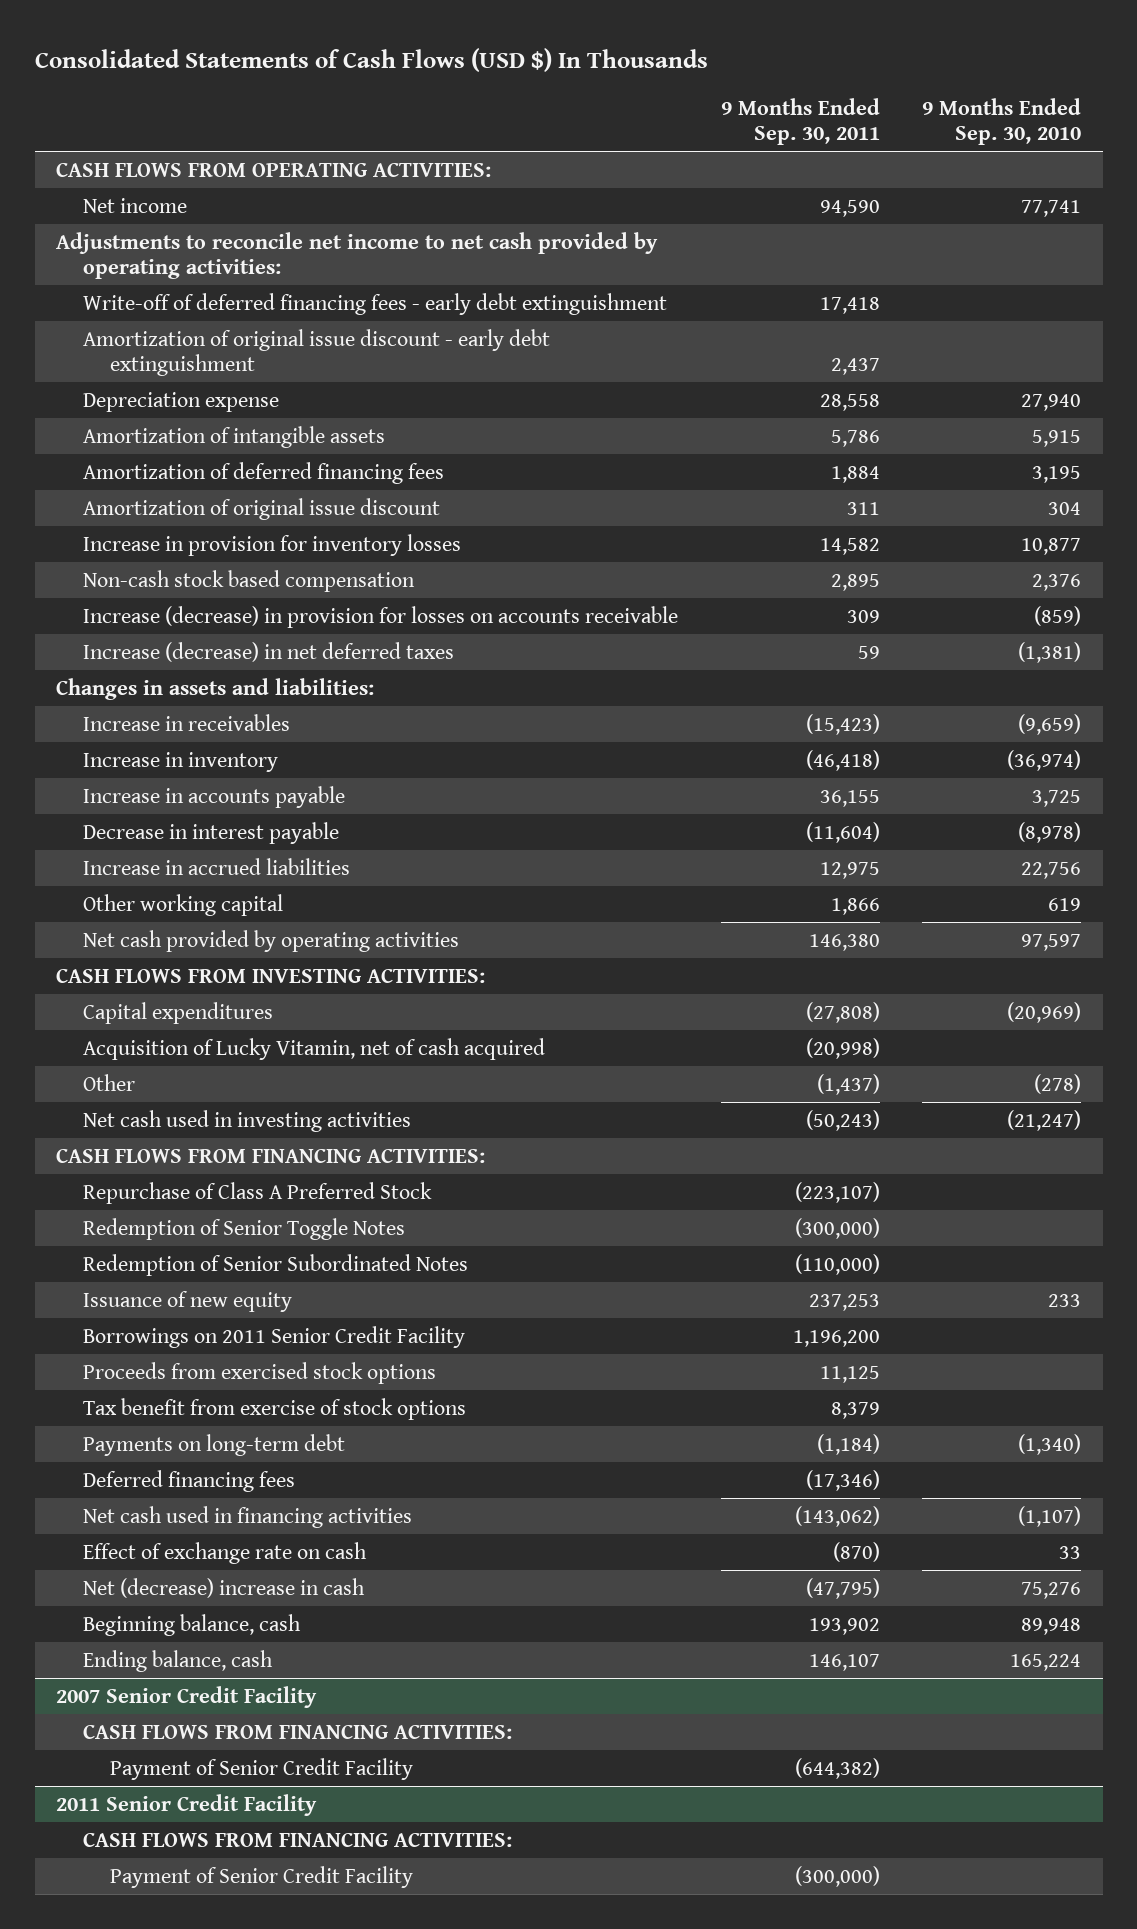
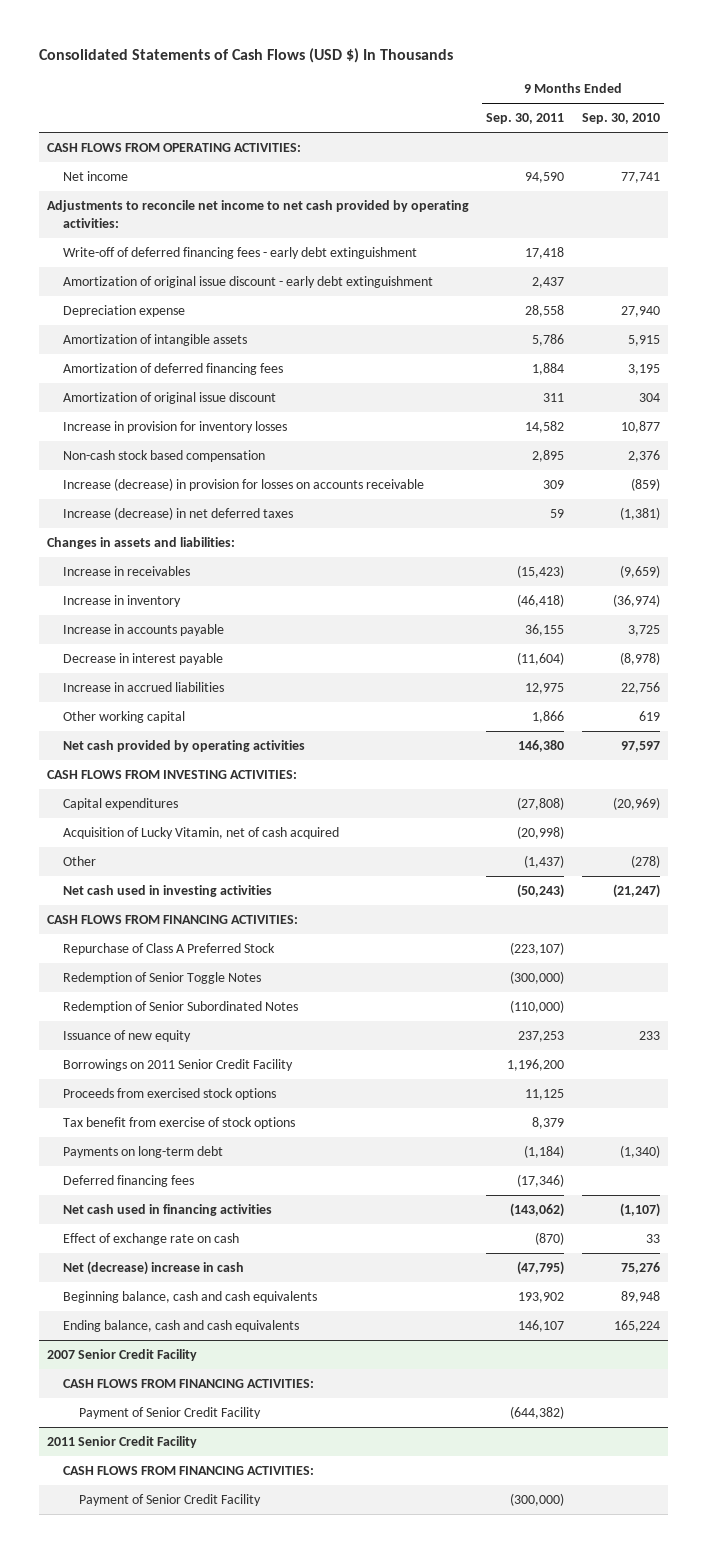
- Beginning balance, cash | 193,902 | 89,948
- Ending balance, cash | 146,107 | 165,224
+ Beginning balance, cash and cash equivalents | 193,902 | 89,948
+ Ending balance, cash and cash equivalents | 146,107 | 165,224

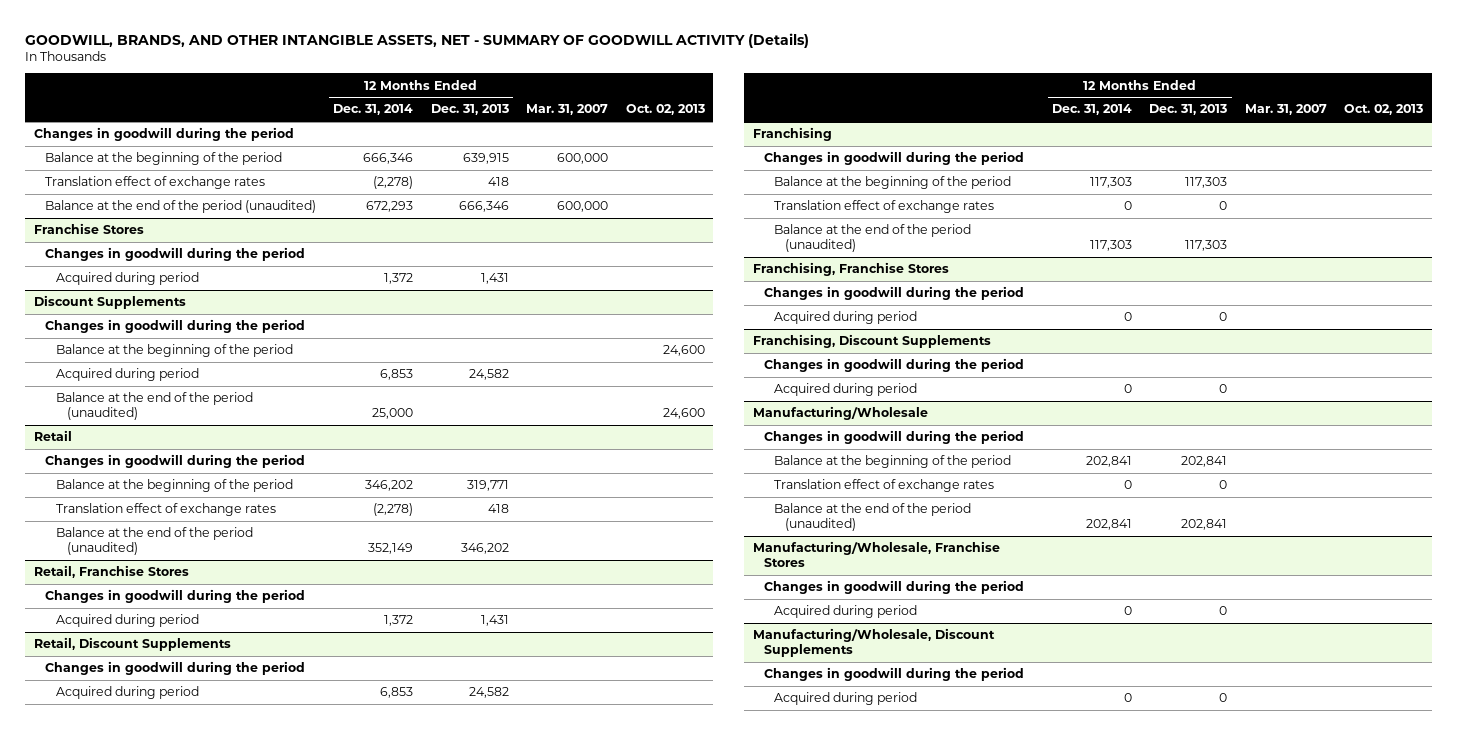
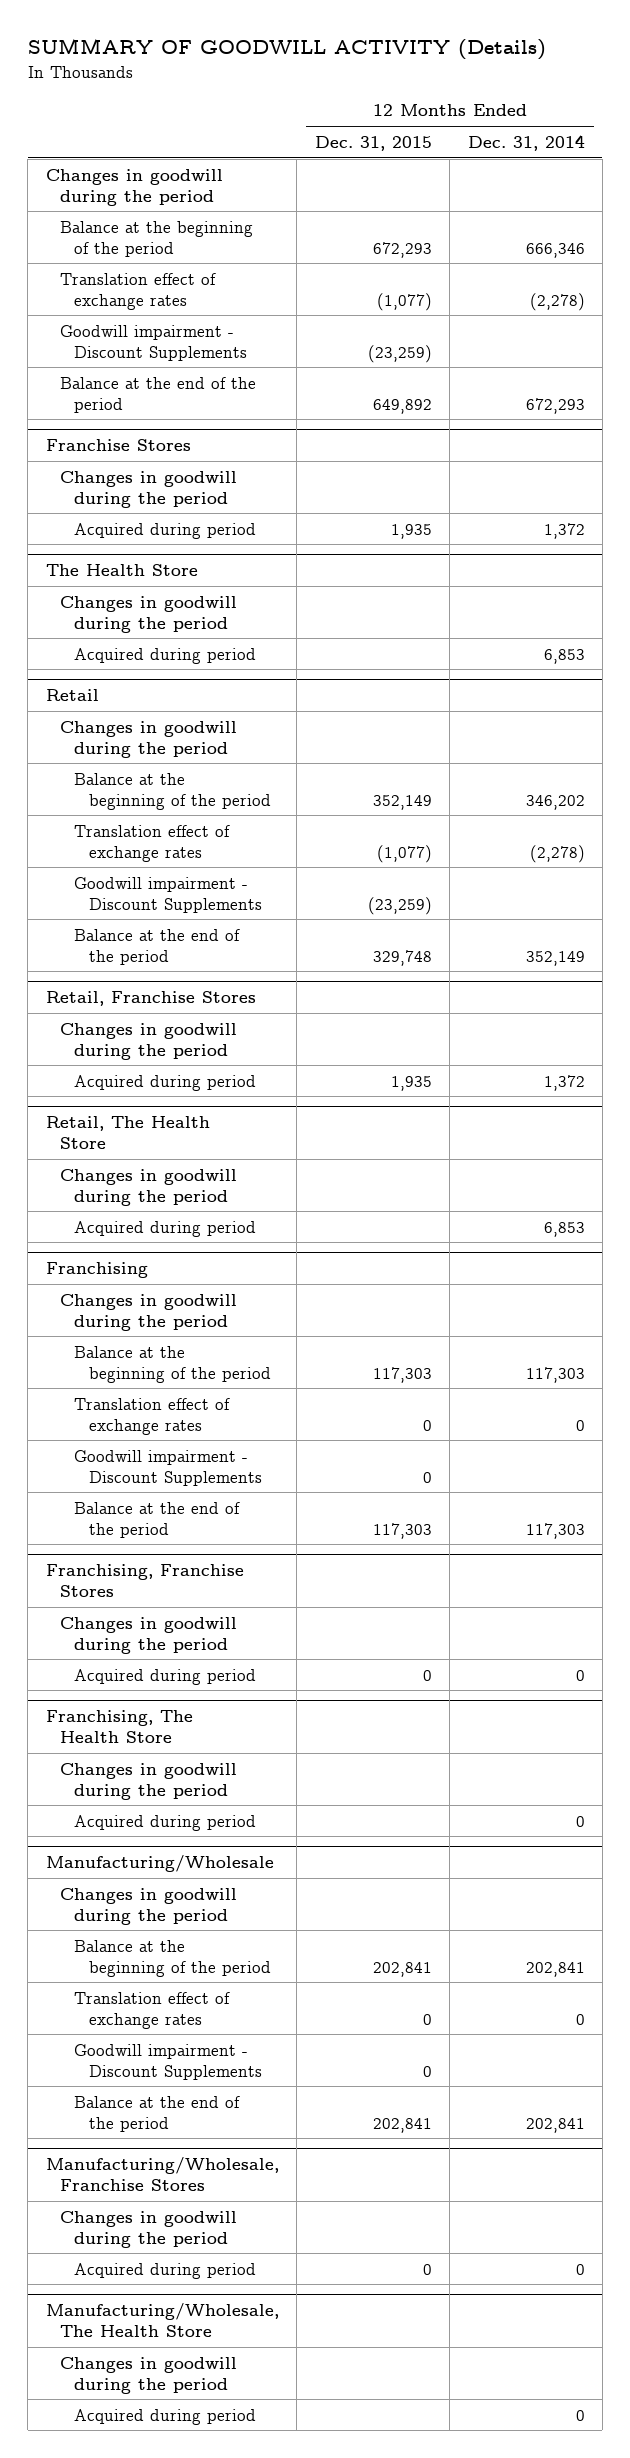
- GOODWILL, BRANDS, AND OTHER INTANGIBLE ASSETS, NET - SUMMARY OF GOODWILL ACTIVITY (Details)
+ SUMMARY OF GOODWILL ACTIVITY (Details)
- | 12 Months Ended Dec. 31, 2014 | 12 Months Ended Dec. 31, 2013 | Mar. 31, 2007 | Oct. 02, 2013
+ | 12 Months Ended Dec. 31, 2015 | 12 Months Ended Dec. 31, 2014
- Balance at the end of the period (unaudited) | 672,293 | 666,346 | 600,000 |
+ Goodwill impairment - Discount Supplements | (23,259) |
+ Balance at the end of the period | 649,892 | 672,293
- Discount Supplements
+ The Health Store
- Balance at the beginning of the period | | | | 24,600
- Balance at the end of the period (unaudited) | 25,000 | | | 24,600
@ Retail
- Balance at the end of the period (unaudited) | 352,149 | 346,202 | |
+ Goodwill impairment - Discount Supplements | (23,259) |
+ Balance at the end of the period | 329,748 | 352,149
- Retail, Discount Supplements
+ Retail, The Health Store
@ Franchising
- Balance at the end of the period (unaudited) | 117,303 | 117,303 | |
+ Goodwill impairment - Discount Supplements | 0 |
+ Balance at the end of the period | 117,303 | 117,303
- Franchising, Discount Supplements
+ Franchising, The Health Store
@ Manufacturing/Wholesale
- Balance at the end of the period (unaudited) | 202,841 | 202,841 | |
+ Goodwill impairment - Discount Supplements | 0 |
+ Balance at the end of the period | 202,841 | 202,841
- Manufacturing/Wholesale, Discount Supplements
+ Manufacturing/Wholesale, The Health Store

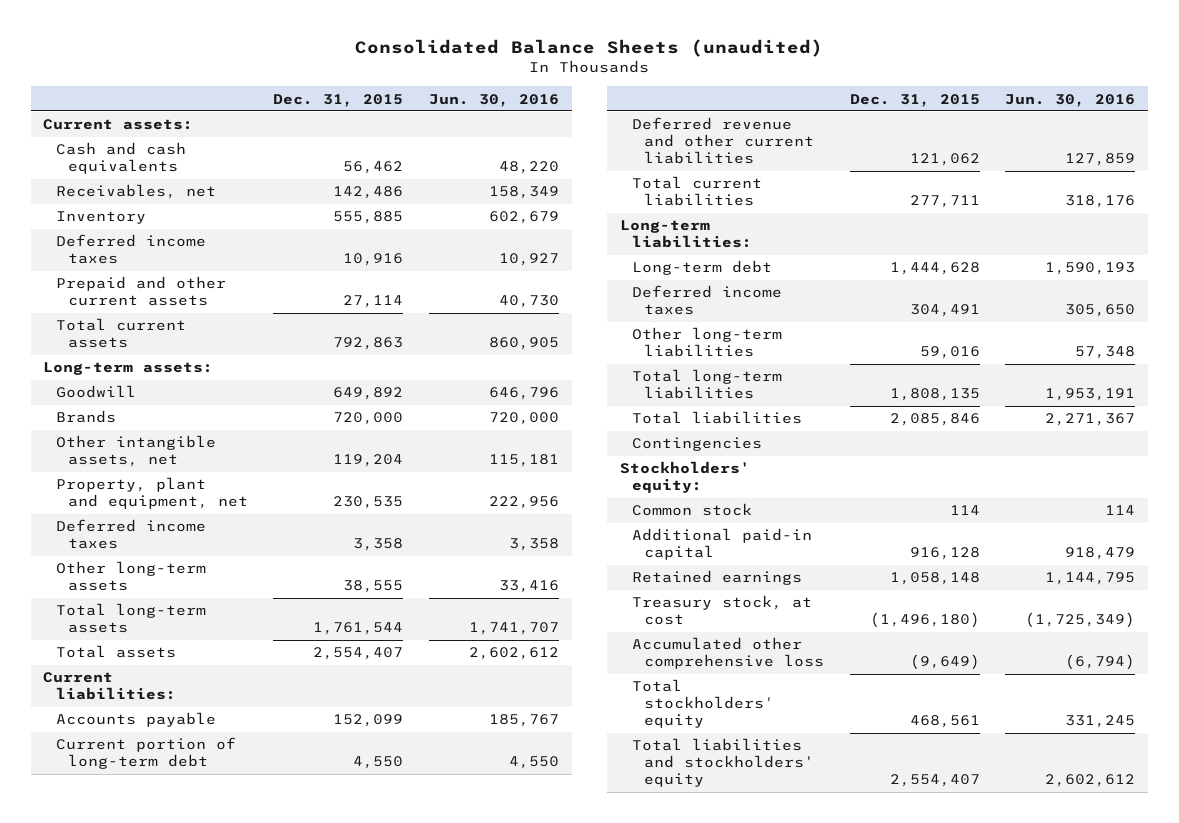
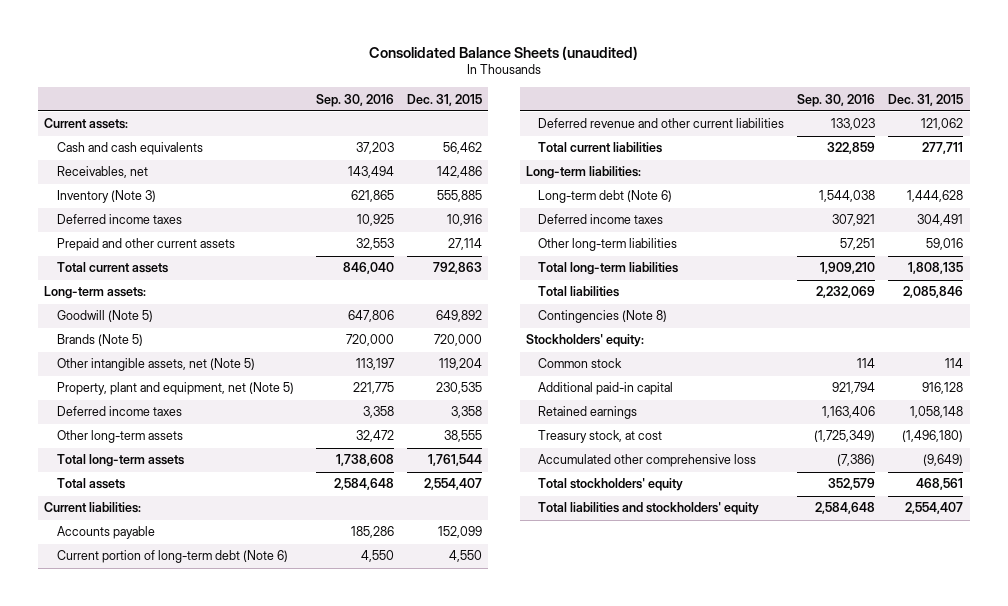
- | Dec. 31, 2015 | Jun. 30, 2016
+ | Sep. 30, 2016 | Dec. 31, 2015
- Inventory | 555,885 | 602,679
+ Inventory (Note 3) | 621,865 | 555,885
- Goodwill | 649,892 | 646,796
- Brands | 720,000 | 720,000
- Other intangible assets, net | 119,204 | 115,181
- Property, plant and equipment, net | 230,535 | 222,956
+ Goodwill (Note 5) | 647,806 | 649,892
+ Brands (Note 5) | 720,000 | 720,000
+ Other intangible assets, net (Note 5) | 113,197 | 119,204
+ Property, plant and equipment, net (Note 5) | 221,775 | 230,535
- Current portion of long-term debt | 4,550 | 4,550
+ Current portion of long-term debt (Note 6) | 4,550 | 4,550
- Long-term debt | 1,444,628 | 1,590,193
+ Long-term debt (Note 6) | 1,544,038 | 1,444,628
- Contingencies
+ Contingencies (Note 8)

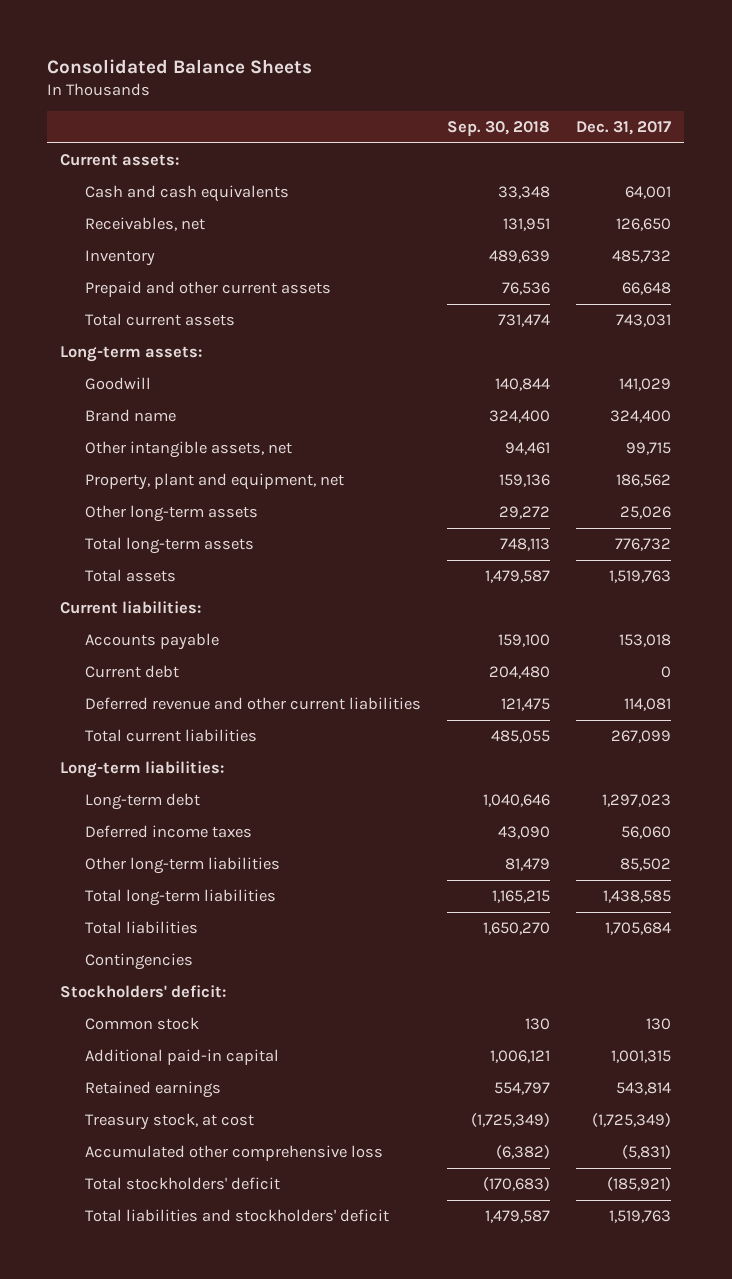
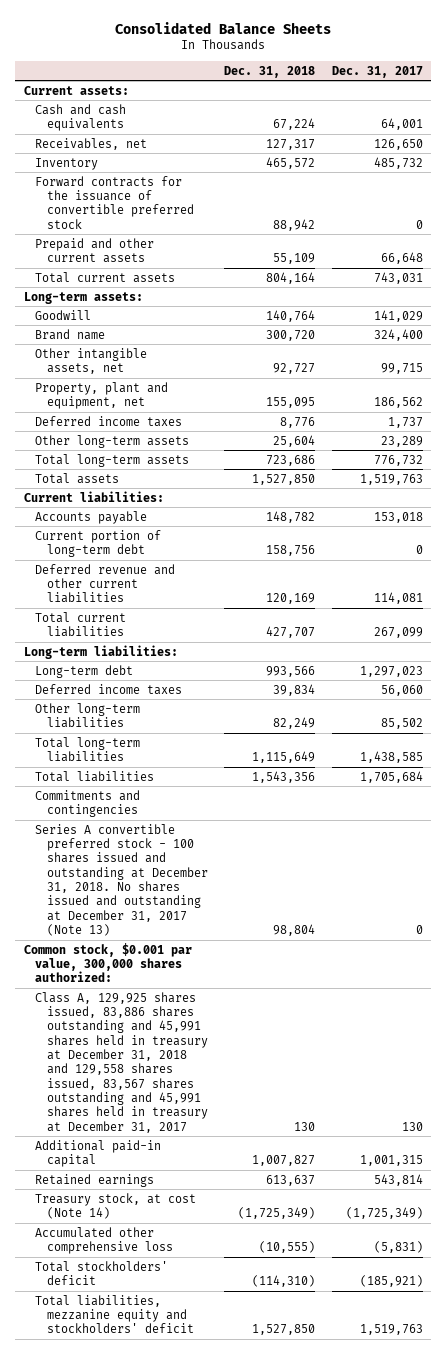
- | Sep. 30, 2018 | Dec. 31, 2017
+ | Dec. 31, 2018 | Dec. 31, 2017
+ Forward contracts for the issuance of convertible preferred stock | 88,942 | 0
- Other long-term assets | 29,272 | 25,026
+ Deferred income taxes | 8,776 | 1,737
+ Other long-term assets | 25,604 | 23,289
- Current debt | 204,480 | 0
+ Current portion of long-term debt | 158,756 | 0
- Contingencies
- Stockholders' deficit:
- Common stock | 130 | 130
+ Commitments and contingencies
+ Series A convertible preferred stock - 100 shares issued and outstanding at December 31, 2018. No shares issued and outstanding at December 31, 2017 (Note 13) | 98,804 | 0
+ Common stock, $0.001 par value, 300,000 shares authorized:
+ Class A, 129,925 shares issued, 83,886 shares outstanding and 45,991 shares held in treasury at December 31, 2018 and 129,558 shares issued, 83,567 shares outstanding and 45,991 shares held in treasury at December 31, 2017 | 130 | 130
- Treasury stock, at cost | (1,725,349) | (1,725,349)
+ Treasury stock, at cost (Note 14) | (1,725,349) | (1,725,349)
- Total liabilities and stockholders' deficit | 1,479,587 | 1,519,763
+ Total liabilities, mezzanine equity and stockholders' deficit | 1,527,850 | 1,519,763

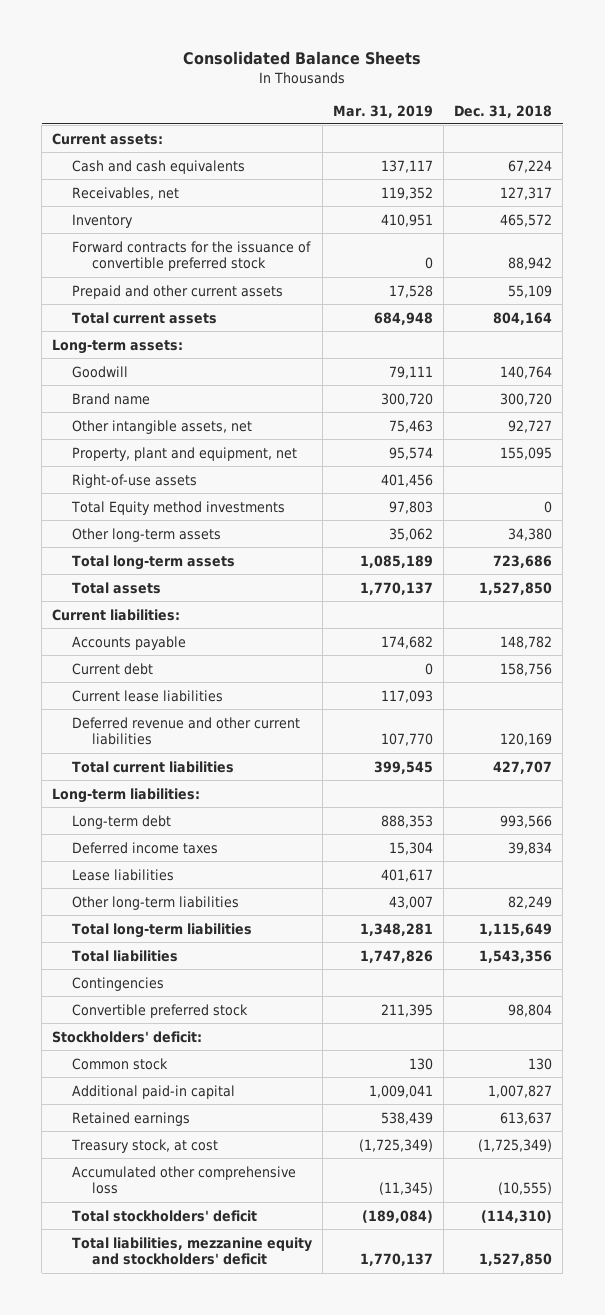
- | Dec. 31, 2018 | Dec. 31, 2017
+ | Mar. 31, 2019 | Dec. 31, 2018
- Deferred income taxes | 8,776 | 1,737
- Other long-term assets | 25,604 | 23,289
+ Right-of-use assets | 401,456 |
+ Total Equity method investments | 97,803 | 0
+ Other long-term assets | 35,062 | 34,380
- Current portion of long-term debt | 158,756 | 0
+ Current debt | 0 | 158,756
+ Current lease liabilities | 117,093 |
+ Lease liabilities | 401,617 |
- Commitments and contingencies
- Series A convertible preferred stock - 100 shares issued and outstanding at December 31, 2018. No shares issued and outstanding at December 31, 2017 (Note 13) | 98,804 | 0
- Common stock, $0.001 par value, 300,000 shares authorized:
- Class A, 129,925 shares issued, 83,886 shares outstanding and 45,991 shares held in treasury at December 31, 2018 and 129,558 shares issued, 83,567 shares outstanding and 45,991 shares held in treasury at December 31, 2017 | 130 | 130
+ Contingencies
+ Convertible preferred stock | 211,395 | 98,804
+ Stockholders' deficit:
+ Common stock | 130 | 130
- Treasury stock, at cost (Note 14) | (1,725,349) | (1,725,349)
+ Treasury stock, at cost | (1,725,349) | (1,725,349)

